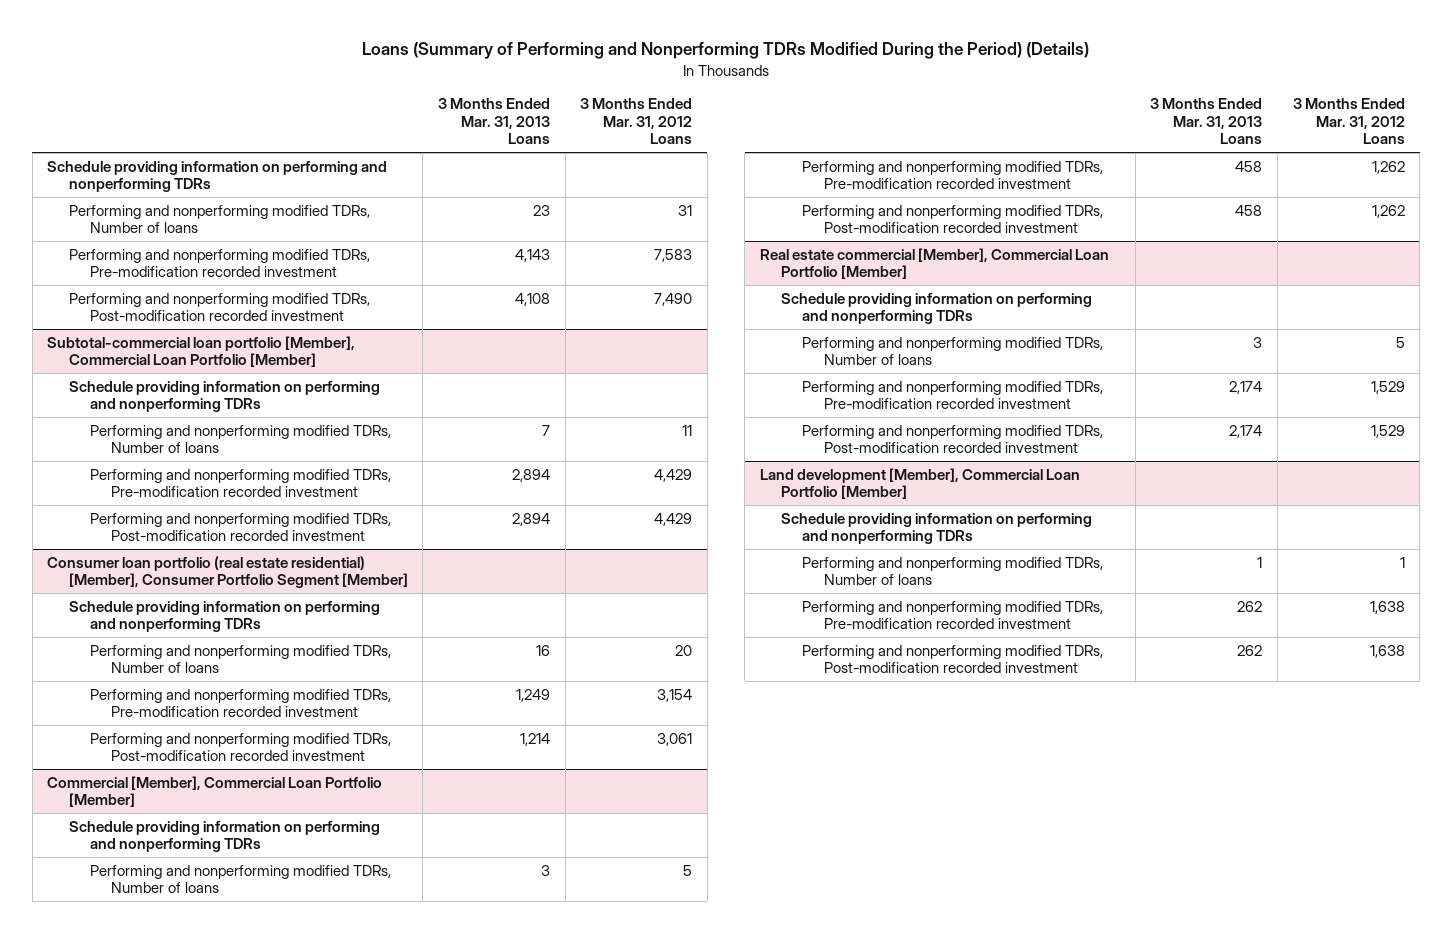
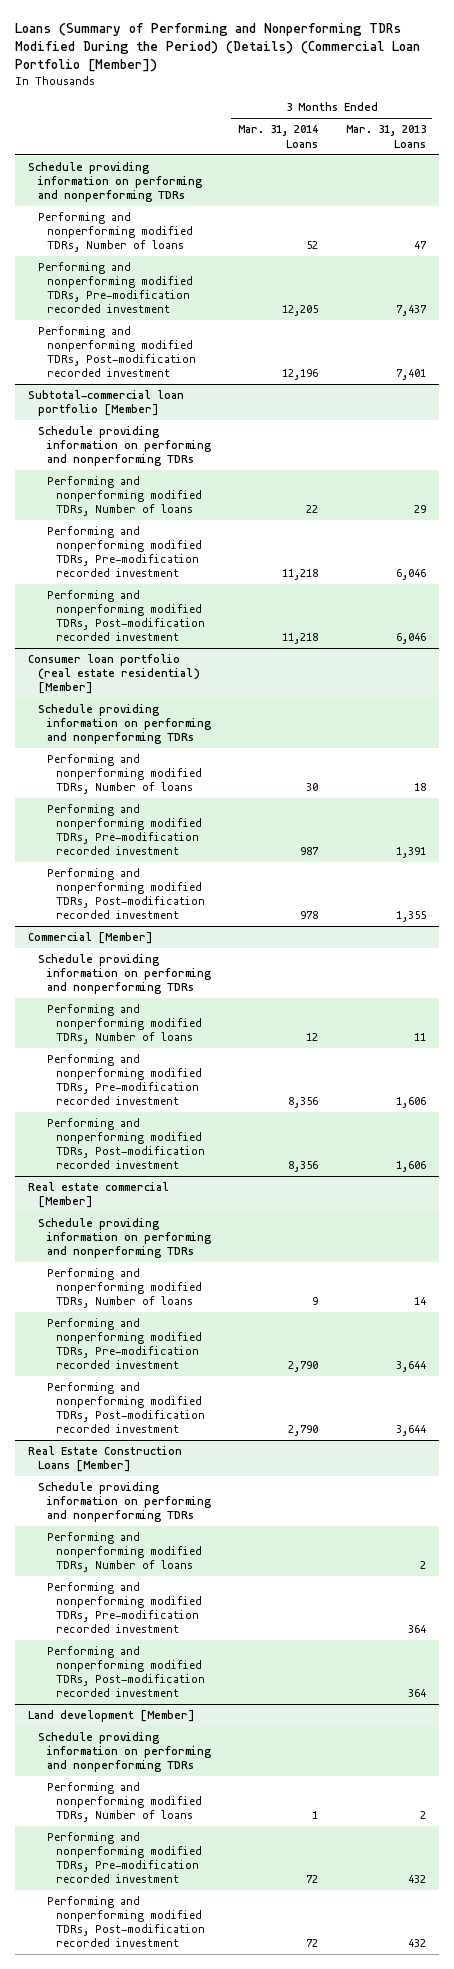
- Loans (Summary of Performing and Nonperforming TDRs Modified During the Period) (Details)
+ Loans (Summary of Performing and Nonperforming TDRs Modified During the Period) (Details) (Commercial Loan Portfolio [Member])
- | 3 Months Ended Mar. 31, 2013 Loans | 3 Months Ended Mar. 31, 2012 Loans
+ | 3 Months Ended Mar. 31, 2014 Loans | 3 Months Ended Mar. 31, 2013 Loans
- Performing and nonperforming modified TDRs, Number of loans | 23 | 31
- Performing and nonperforming modified TDRs, Pre-modification recorded investment | 4,143 | 7,583
- Performing and nonperforming modified TDRs, Post-modification recorded investment | 4,108 | 7,490
- Subtotal-commercial loan portfolio [Member], Commercial Loan Portfolio [Member]
+ Performing and nonperforming modified TDRs, Number of loans | 52 | 47
+ Performing and nonperforming modified TDRs, Pre-modification recorded investment | 12,205 | 7,437
+ Performing and nonperforming modified TDRs, Post-modification recorded investment | 12,196 | 7,401
+ Subtotal-commercial loan portfolio [Member]
- Performing and nonperforming modified TDRs, Number of loans | 7 | 11
- Performing and nonperforming modified TDRs, Pre-modification recorded investment | 2,894 | 4,429
- Performing and nonperforming modified TDRs, Post-modification recorded investment | 2,894 | 4,429
- Consumer loan portfolio (real estate residential) [Member], Consumer Portfolio Segment [Member]
+ Performing and nonperforming modified TDRs, Number of loans | 22 | 29
+ Performing and nonperforming modified TDRs, Pre-modification recorded investment | 11,218 | 6,046
+ Performing and nonperforming modified TDRs, Post-modification recorded investment | 11,218 | 6,046
+ Consumer loan portfolio (real estate residential) [Member]
- Performing and nonperforming modified TDRs, Number of loans | 16 | 20
- Performing and nonperforming modified TDRs, Pre-modification recorded investment | 1,249 | 3,154
- Performing and nonperforming modified TDRs, Post-modification recorded investment | 1,214 | 3,061
- Commercial [Member], Commercial Loan Portfolio [Member]
+ Performing and nonperforming modified TDRs, Number of loans | 30 | 18
+ Performing and nonperforming modified TDRs, Pre-modification recorded investment | 987 | 1,391
+ Performing and nonperforming modified TDRs, Post-modification recorded investment | 978 | 1,355
+ Commercial [Member]
- Performing and nonperforming modified TDRs, Number of loans | 3 | 5
- Performing and nonperforming modified TDRs, Pre-modification recorded investment | 458 | 1,262
- Performing and nonperforming modified TDRs, Post-modification recorded investment | 458 | 1,262
- Real estate commercial [Member], Commercial Loan Portfolio [Member]
+ Performing and nonperforming modified TDRs, Number of loans | 12 | 11
+ Performing and nonperforming modified TDRs, Pre-modification recorded investment | 8,356 | 1,606
+ Performing and nonperforming modified TDRs, Post-modification recorded investment | 8,356 | 1,606
+ Real estate commercial [Member]
- Performing and nonperforming modified TDRs, Number of loans | 3 | 5
- Performing and nonperforming modified TDRs, Pre-modification recorded investment | 2,174 | 1,529
- Performing and nonperforming modified TDRs, Post-modification recorded investment | 2,174 | 1,529
- Land development [Member], Commercial Loan Portfolio [Member]
+ Performing and nonperforming modified TDRs, Number of loans | 9 | 14
+ Performing and nonperforming modified TDRs, Pre-modification recorded investment | 2,790 | 3,644
+ Performing and nonperforming modified TDRs, Post-modification recorded investment | 2,790 | 3,644
+ Real Estate Construction Loans [Member]
- Performing and nonperforming modified TDRs, Number of loans | 1 | 1
- Performing and nonperforming modified TDRs, Pre-modification recorded investment | 262 | 1,638
- Performing and nonperforming modified TDRs, Post-modification recorded investment | 262 | 1,638
+ Performing and nonperforming modified TDRs, Number of loans | | 2
+ Performing and nonperforming modified TDRs, Pre-modification recorded investment | | 364
+ Performing and nonperforming modified TDRs, Post-modification recorded investment | | 364
+ Land development [Member]
+ Schedule providing information on performing and nonperforming TDRs
+ Performing and nonperforming modified TDRs, Number of loans | 1 | 2
+ Performing and nonperforming modified TDRs, Pre-modification recorded investment | 72 | 432
+ Performing and nonperforming modified TDRs, Post-modification recorded investment | 72 | 432

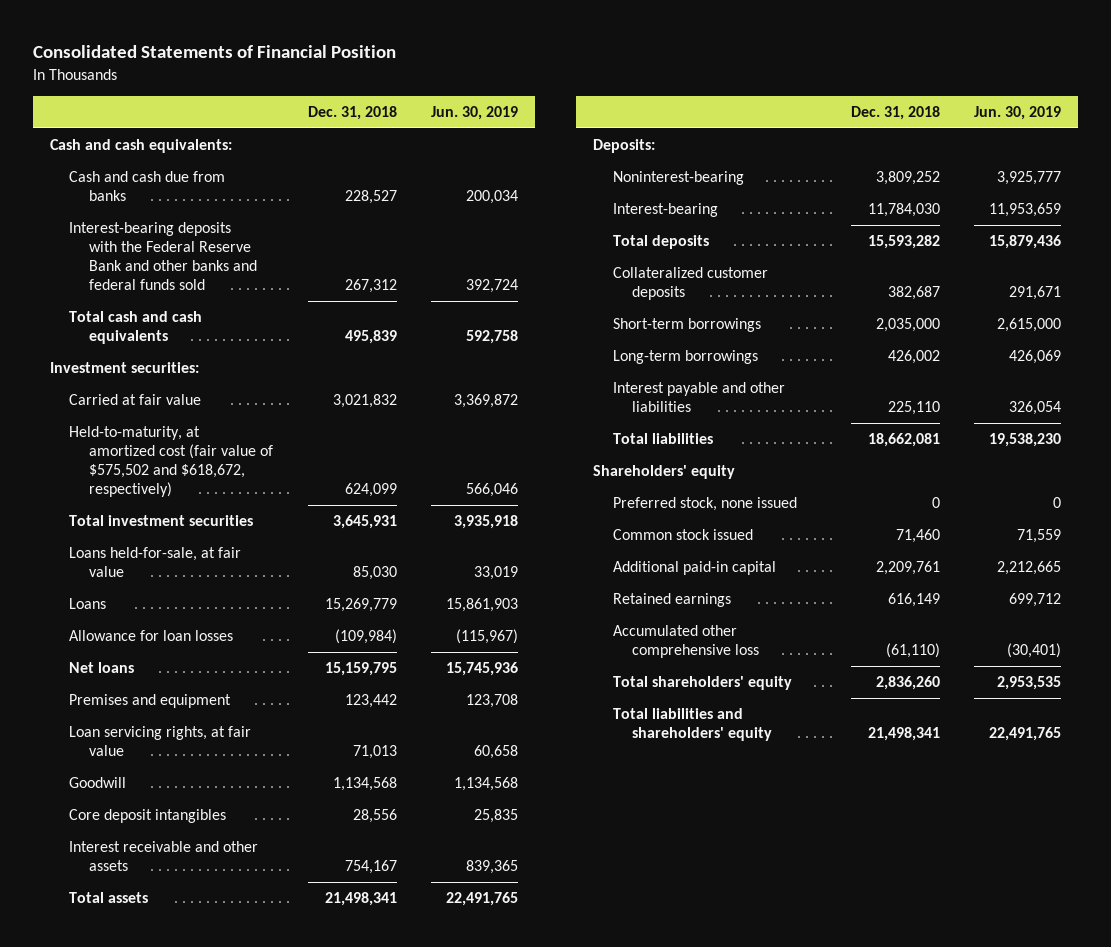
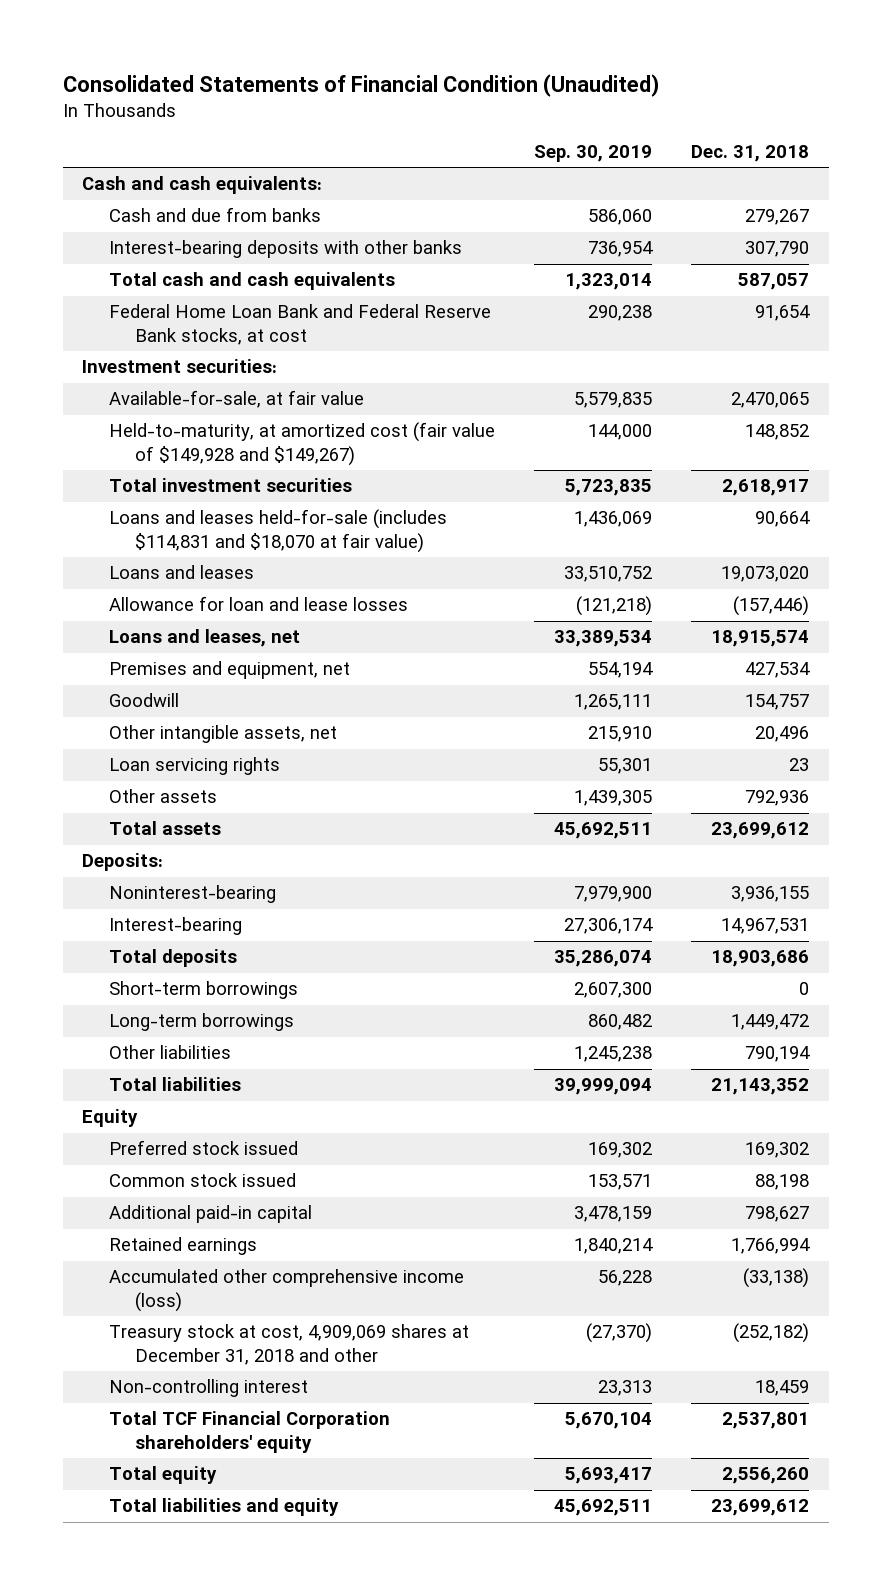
- Consolidated Statements of Financial Position
+ Consolidated Statements of Financial Condition (Unaudited)
- | Dec. 31, 2018 | Jun. 30, 2019
+ | Sep. 30, 2019 | Dec. 31, 2018
- Cash and cash due from banks | 228,527 | 200,034
- Interest-bearing deposits with the Federal Reserve Bank and other banks and federal funds sold | 267,312 | 392,724
- Total cash and cash equivalents | 495,839 | 592,758
+ Cash and due from banks | 586,060 | 279,267
+ Interest-bearing deposits with other banks | 736,954 | 307,790
+ Total cash and cash equivalents | 1,323,014 | 587,057
+ Federal Home Loan Bank and Federal Reserve Bank stocks, at cost | 290,238 | 91,654
- Carried at fair value | 3,021,832 | 3,369,872
- Held-to-maturity, at amortized cost (fair value of $575,502 and $618,672, respectively) | 624,099 | 566,046
- Total investment securities | 3,645,931 | 3,935,918
- Loans held-for-sale, at fair value | 85,030 | 33,019
- Loans | 15,269,779 | 15,861,903
- Allowance for loan losses | (109,984) | (115,967)
- Net loans | 15,159,795 | 15,745,936
- Premises and equipment | 123,442 | 123,708
- Loan servicing rights, at fair value | 71,013 | 60,658
- Goodwill | 1,134,568 | 1,134,568
- Core deposit intangibles | 28,556 | 25,835
- Interest receivable and other assets | 754,167 | 839,365
- Total assets | 21,498,341 | 22,491,765
+ Available-for-sale, at fair value | 5,579,835 | 2,470,065
+ Held-to-maturity, at amortized cost (fair value of $149,928 and $149,267) | 144,000 | 148,852
+ Total investment securities | 5,723,835 | 2,618,917
+ Loans and leases held-for-sale (includes $114,831 and $18,070 at fair value) | 1,436,069 | 90,664
+ Loans and leases | 33,510,752 | 19,073,020
+ Allowance for loan and lease losses | (121,218) | (157,446)
+ Loans and leases, net | 33,389,534 | 18,915,574
+ Premises and equipment, net | 554,194 | 427,534
+ Goodwill | 1,265,111 | 154,757
+ Other intangible assets, net | 215,910 | 20,496
+ Loan servicing rights | 55,301 | 23
+ Other assets | 1,439,305 | 792,936
+ Total assets | 45,692,511 | 23,699,612
- Noninterest-bearing | 3,809,252 | 3,925,777
- Interest-bearing | 11,784,030 | 11,953,659
- Total deposits | 15,593,282 | 15,879,436
- Collateralized customer deposits | 382,687 | 291,671
- Short-term borrowings | 2,035,000 | 2,615,000
- Long-term borrowings | 426,002 | 426,069
- Interest payable and other liabilities | 225,110 | 326,054
- Total liabilities | 18,662,081 | 19,538,230
- Shareholders' equity
- Preferred stock, none issued | 0 | 0
- Common stock issued | 71,460 | 71,559
- Additional paid-in capital | 2,209,761 | 2,212,665
- Retained earnings | 616,149 | 699,712
- Accumulated other comprehensive loss | (61,110) | (30,401)
- Total shareholders' equity | 2,836,260 | 2,953,535
- Total liabilities and shareholders' equity | 21,498,341 | 22,491,765
+ Noninterest-bearing | 7,979,900 | 3,936,155
+ Interest-bearing | 27,306,174 | 14,967,531
+ Total deposits | 35,286,074 | 18,903,686
+ Short-term borrowings | 2,607,300 | 0
+ Long-term borrowings | 860,482 | 1,449,472
+ Other liabilities | 1,245,238 | 790,194
+ Total liabilities | 39,999,094 | 21,143,352
+ Equity
+ Preferred stock issued | 169,302 | 169,302
+ Common stock issued | 153,571 | 88,198
+ Additional paid-in capital | 3,478,159 | 798,627
+ Retained earnings | 1,840,214 | 1,766,994
+ Accumulated other comprehensive income (loss) | 56,228 | (33,138)
+ Treasury stock at cost, 4,909,069 shares at December 31, 2018 and other | (27,370) | (252,182)
+ Non-controlling interest | 23,313 | 18,459
+ Total TCF Financial Corporation shareholders' equity | 5,670,104 | 2,537,801
+ Total equity | 5,693,417 | 2,556,260
+ Total liabilities and equity | 45,692,511 | 23,699,612

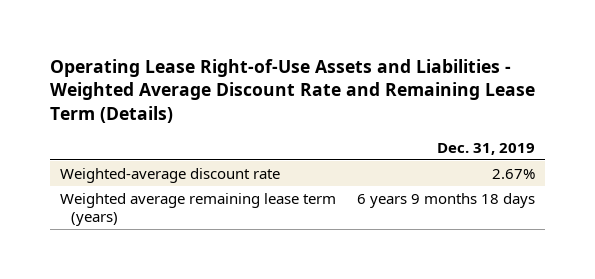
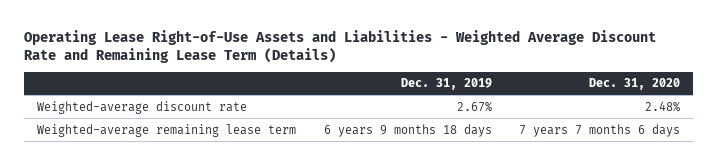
- | Dec. 31, 2019
+ | Dec. 31, 2019 | Dec. 31, 2020
- Weighted average remaining lease term (years) | 6 years 9 months 18 days
+ Weighted-average remaining lease term | 6 years 9 months 18 days | 7 years 7 months 6 days

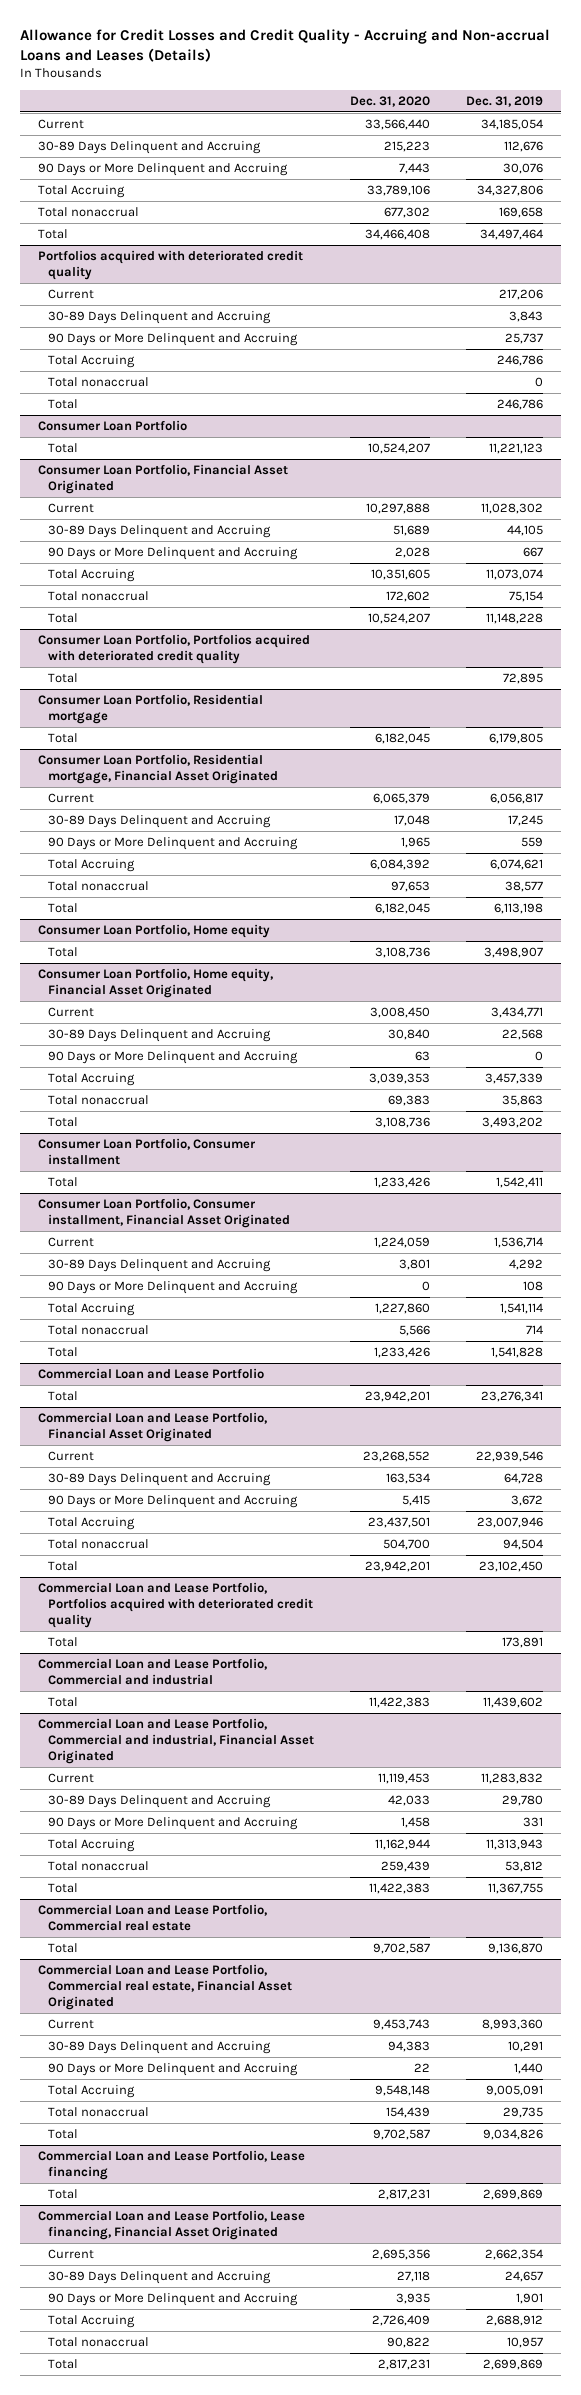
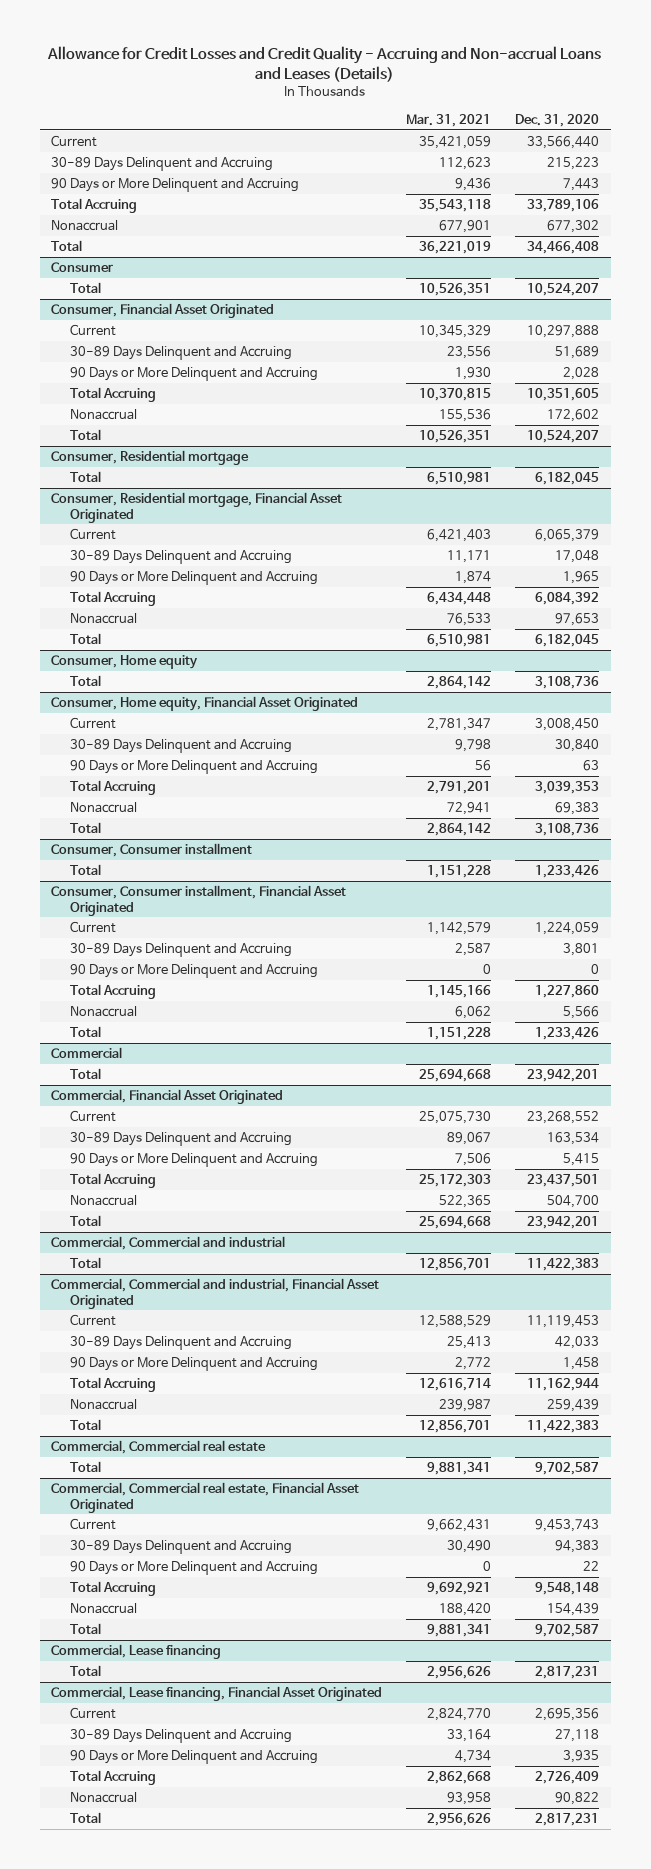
- | Dec. 31, 2020 | Dec. 31, 2019
+ | Mar. 31, 2021 | Dec. 31, 2020
- Total nonaccrual | 677,302 | 169,658
+ Nonaccrual | 677,901 | 677,302
- Portfolios acquired with deteriorated credit quality
- Current | | 217,206
- 30-89 Days Delinquent and Accruing | | 3,843
- 90 Days or More Delinquent and Accruing | | 25,737
- Total Accruing | | 246,786
- Total nonaccrual | | 0
- Total | | 246,786
- Consumer Loan Portfolio
+ Consumer
- Consumer Loan Portfolio, Financial Asset Originated
+ Consumer, Financial Asset Originated
- Total nonaccrual | 172,602 | 75,154
+ Nonaccrual | 155,536 | 172,602
- Consumer Loan Portfolio, Portfolios acquired with deteriorated credit quality
- Total | | 72,895
- Consumer Loan Portfolio, Residential mortgage
+ Consumer, Residential mortgage
- Consumer Loan Portfolio, Residential mortgage, Financial Asset Originated
+ Consumer, Residential mortgage, Financial Asset Originated
- Total nonaccrual | 97,653 | 38,577
+ Nonaccrual | 76,533 | 97,653
- Consumer Loan Portfolio, Home equity
+ Consumer, Home equity
- Consumer Loan Portfolio, Home equity, Financial Asset Originated
+ Consumer, Home equity, Financial Asset Originated
- Total nonaccrual | 69,383 | 35,863
+ Nonaccrual | 72,941 | 69,383
- Consumer Loan Portfolio, Consumer installment
+ Consumer, Consumer installment
- Consumer Loan Portfolio, Consumer installment, Financial Asset Originated
+ Consumer, Consumer installment, Financial Asset Originated
- Total nonaccrual | 5,566 | 714
+ Nonaccrual | 6,062 | 5,566
- Commercial Loan and Lease Portfolio
+ Commercial
- Commercial Loan and Lease Portfolio, Financial Asset Originated
+ Commercial, Financial Asset Originated
- Total nonaccrual | 504,700 | 94,504
+ Nonaccrual | 522,365 | 504,700
- Commercial Loan and Lease Portfolio, Portfolios acquired with deteriorated credit quality
- Total | | 173,891
- Commercial Loan and Lease Portfolio, Commercial and industrial
+ Commercial, Commercial and industrial
- Commercial Loan and Lease Portfolio, Commercial and industrial, Financial Asset Originated
+ Commercial, Commercial and industrial, Financial Asset Originated
- Total nonaccrual | 259,439 | 53,812
+ Nonaccrual | 239,987 | 259,439
- Commercial Loan and Lease Portfolio, Commercial real estate
+ Commercial, Commercial real estate
- Commercial Loan and Lease Portfolio, Commercial real estate, Financial Asset Originated
+ Commercial, Commercial real estate, Financial Asset Originated
- Total nonaccrual | 154,439 | 29,735
+ Nonaccrual | 188,420 | 154,439
- Commercial Loan and Lease Portfolio, Lease financing
+ Commercial, Lease financing
- Commercial Loan and Lease Portfolio, Lease financing, Financial Asset Originated
+ Commercial, Lease financing, Financial Asset Originated
- Total nonaccrual | 90,822 | 10,957
+ Nonaccrual | 93,958 | 90,822

